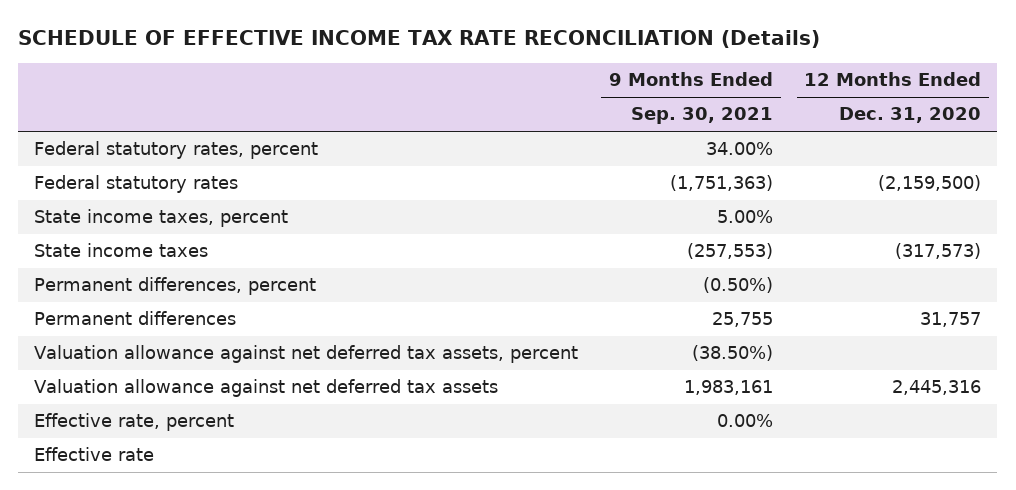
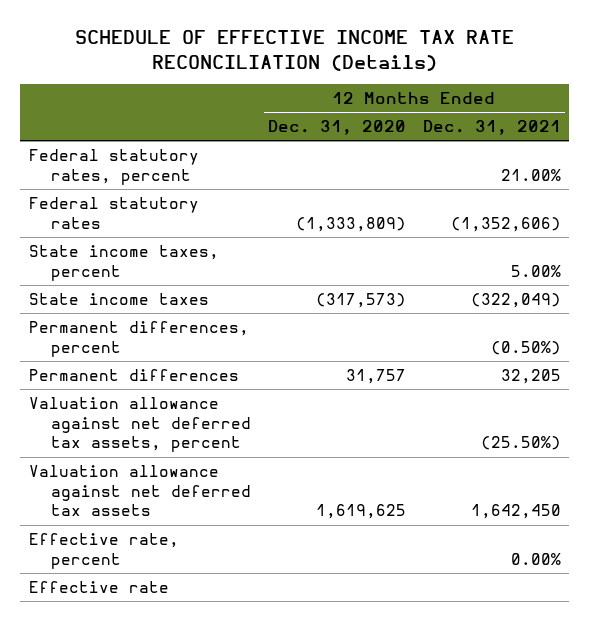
- | 9 Months Ended Sep. 30, 2021 | 12 Months Ended Dec. 31, 2020
+ | 12 Months Ended Dec. 31, 2020 | 12 Months Ended Dec. 31, 2021
- Federal statutory rates | (1,751,363) | (2,159,500)
+ Federal statutory rates | (1,333,809) | (1,352,606)
- Valuation allowance against net deferred tax assets | 1,983,161 | 2,445,316
+ Valuation allowance against net deferred tax assets | 1,619,625 | 1,642,450

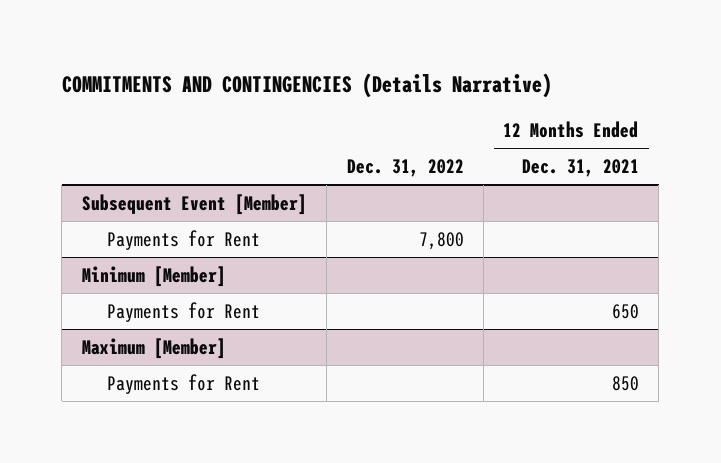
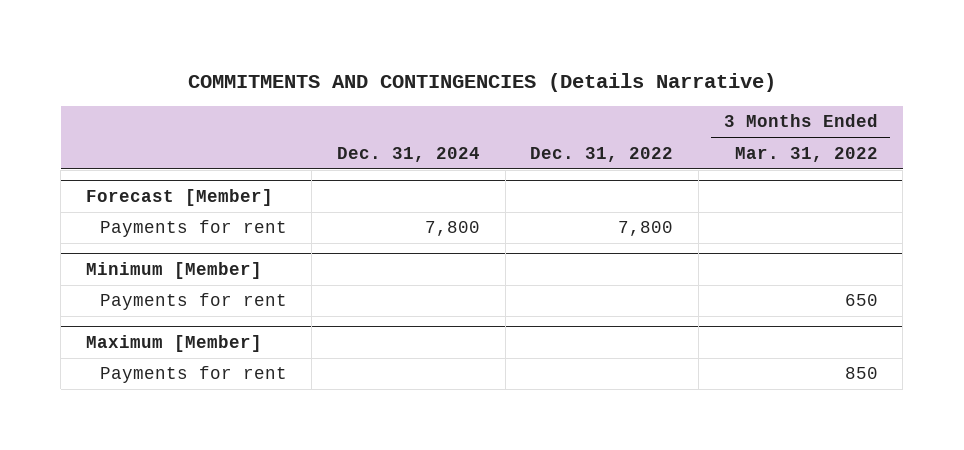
- | Dec. 31, 2022 | 12 Months Ended Dec. 31, 2021
+ | Dec. 31, 2024 | Dec. 31, 2022 | 3 Months Ended Mar. 31, 2022
- Subsequent Event [Member]
- Payments for Rent | 7,800 |
+ Forecast [Member]
+ Payments for rent | 7,800 | 7,800 |
@ Minimum [Member]
- Payments for Rent | | 650
+ Payments for rent | | | 650
@ Maximum [Member]
- Payments for Rent | | 850
+ Payments for rent | | | 850

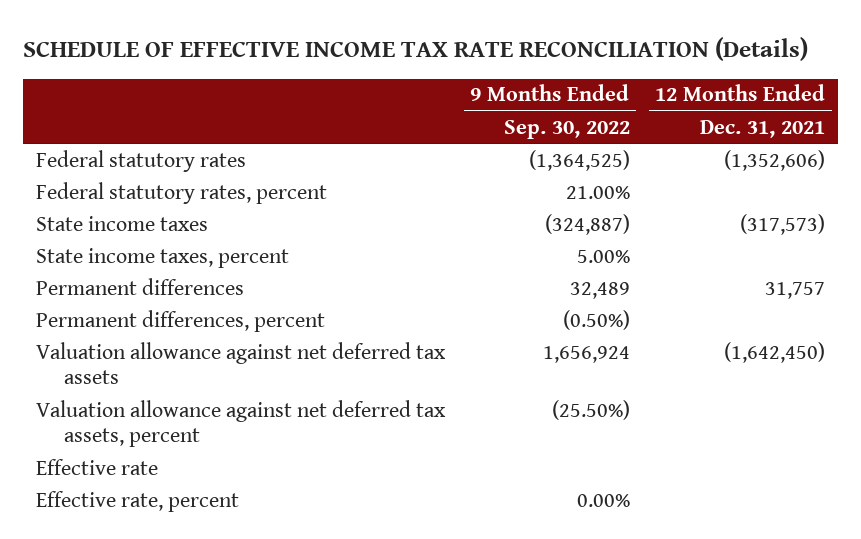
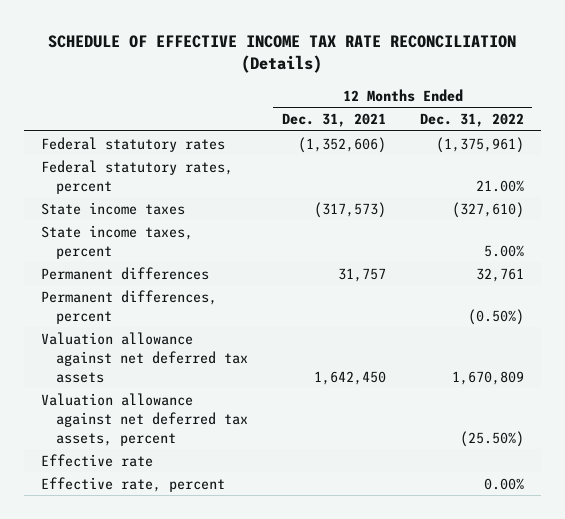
- | 9 Months Ended Sep. 30, 2022 | 12 Months Ended Dec. 31, 2021
+ | 12 Months Ended Dec. 31, 2021 | 12 Months Ended Dec. 31, 2022
- Valuation allowance against net deferred tax assets | 1,656,924 | (1,642,450)
+ Valuation allowance against net deferred tax assets | 1,642,450 | 1,670,809

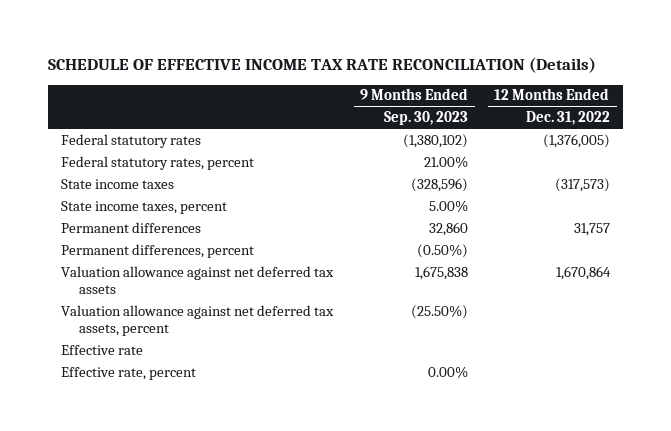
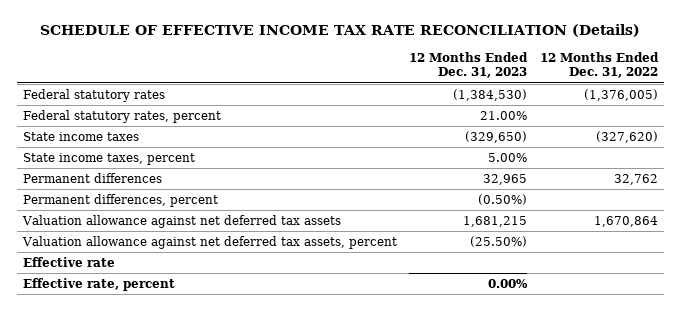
- | 9 Months Ended Sep. 30, 2023 | 12 Months Ended Dec. 31, 2022
+ | 12 Months Ended Dec. 31, 2023 | 12 Months Ended Dec. 31, 2022
- State income taxes | (328,596) | (317,573)
+ State income taxes | (329,650) | (327,620)
- Permanent differences | 32,860 | 31,757
+ Permanent differences | 32,965 | 32,762

